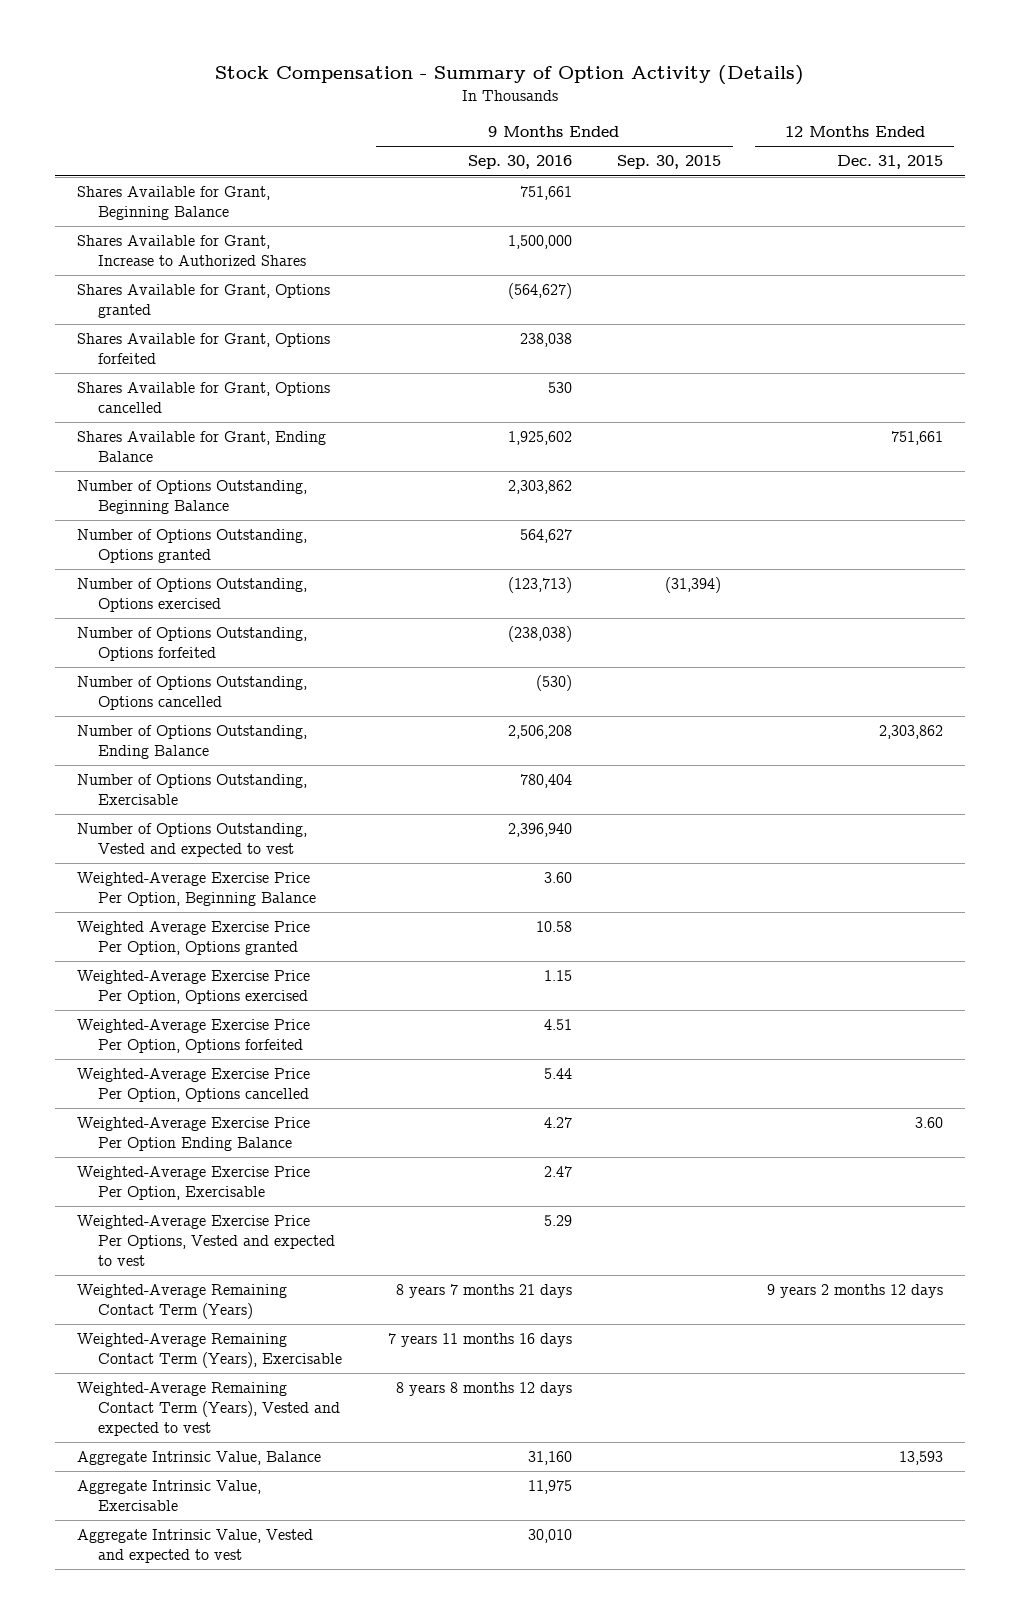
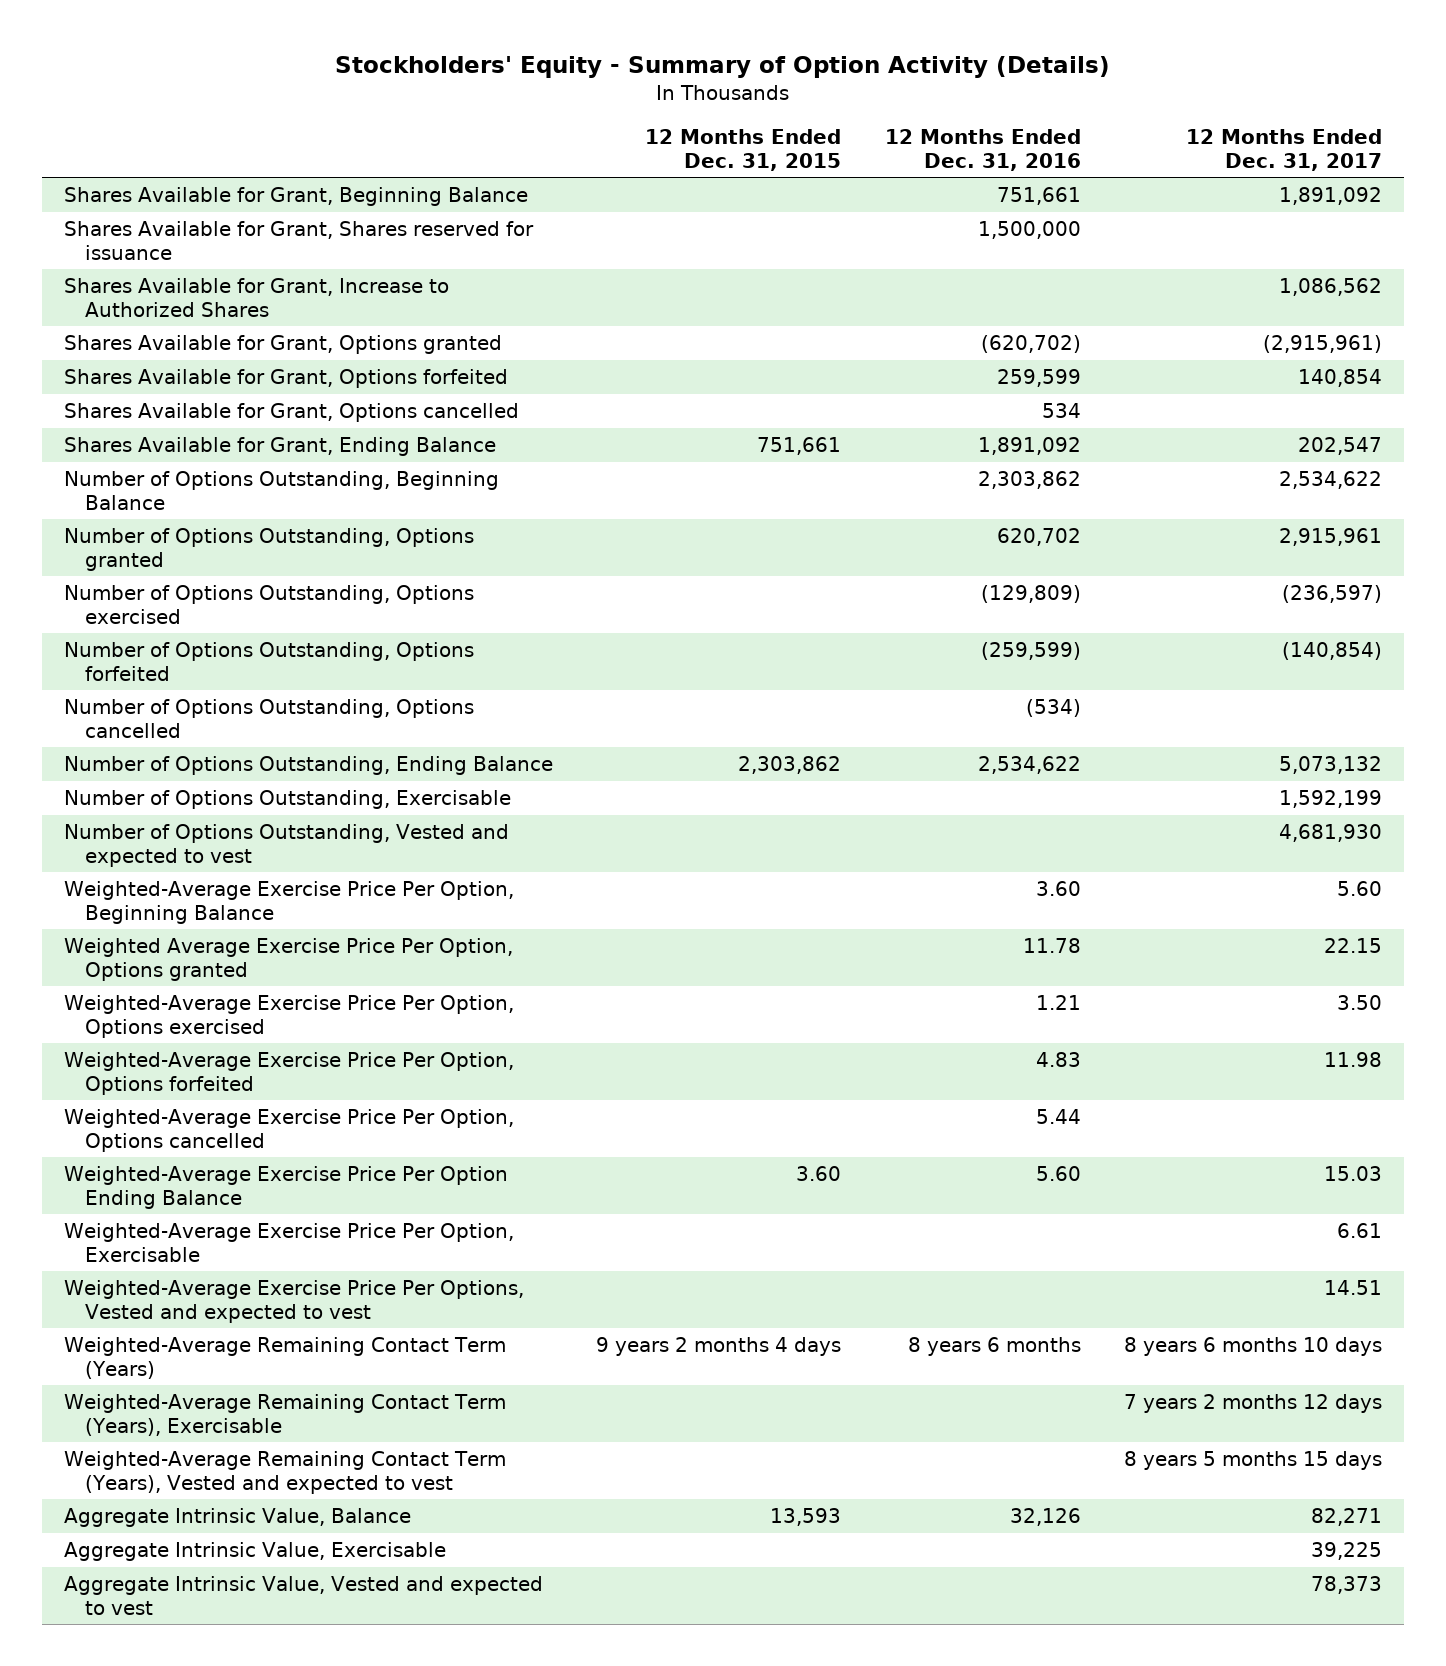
- Stock Compensation - Summary of Option Activity (Details)
+ Stockholders' Equity - Summary of Option Activity (Details)
- | 9 Months Ended Sep. 30, 2016 | 9 Months Ended Sep. 30, 2015 | 12 Months Ended Dec. 31, 2015
+ | 12 Months Ended Dec. 31, 2015 | 12 Months Ended Dec. 31, 2016 | 12 Months Ended Dec. 31, 2017
+ Shares Available for Grant, Shares reserved for issuance | | 1,500,000 |
- Weighted-Average Remaining Contact Term (Years) | 8 years 7 months 21 days | | 9 years 2 months 12 days
+ Weighted-Average Remaining Contact Term (Years) | 9 years 2 months 4 days | 8 years 6 months | 8 years 6 months 10 days

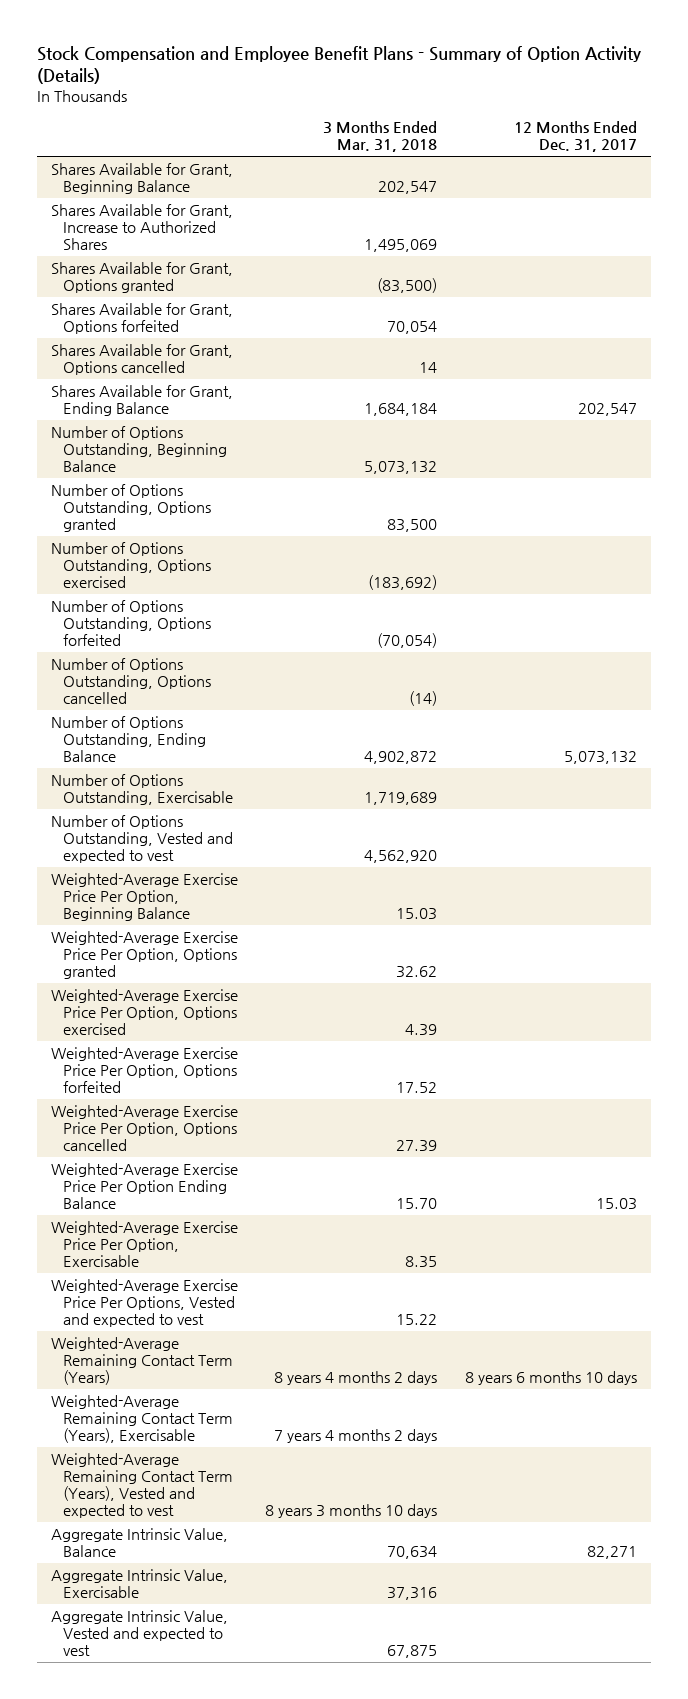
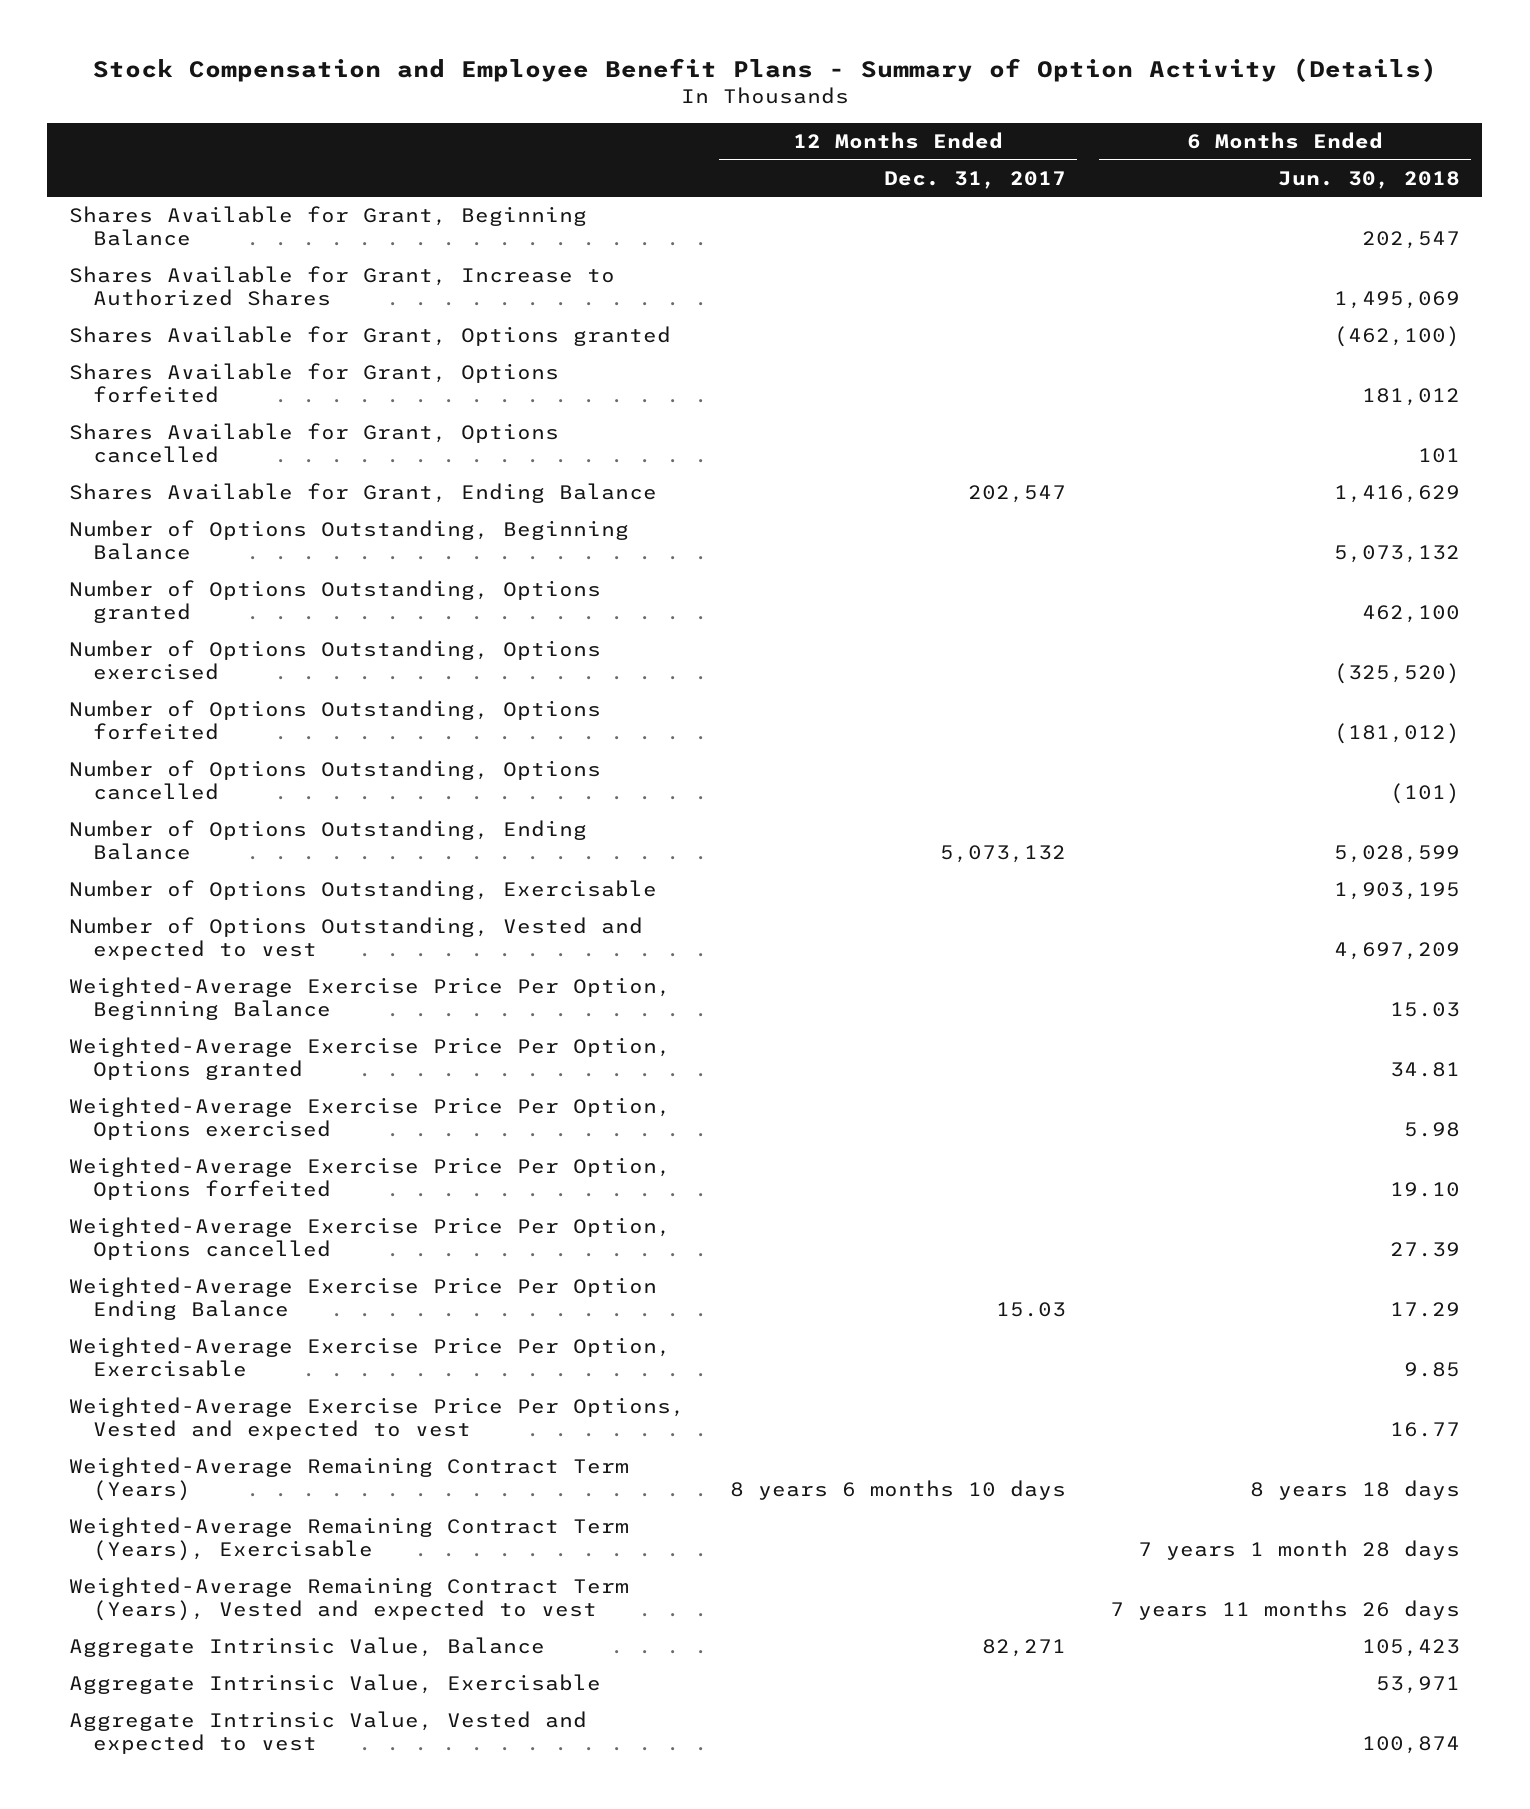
- | 3 Months Ended Mar. 31, 2018 | 12 Months Ended Dec. 31, 2017
+ | 12 Months Ended Dec. 31, 2017 | 6 Months Ended Jun. 30, 2018
- Weighted-Average Remaining Contact Term (Years) | 8 years 4 months 2 days | 8 years 6 months 10 days
- Weighted-Average Remaining Contact Term (Years), Exercisable | 7 years 4 months 2 days |
- Weighted-Average Remaining Contact Term (Years), Vested and expected to vest | 8 years 3 months 10 days |
+ Weighted-Average Remaining Contract Term (Years) | 8 years 6 months 10 days | 8 years 18 days
+ Weighted-Average Remaining Contract Term (Years), Exercisable | | 7 years 1 month 28 days
+ Weighted-Average Remaining Contract Term (Years), Vested and expected to vest | | 7 years 11 months 26 days

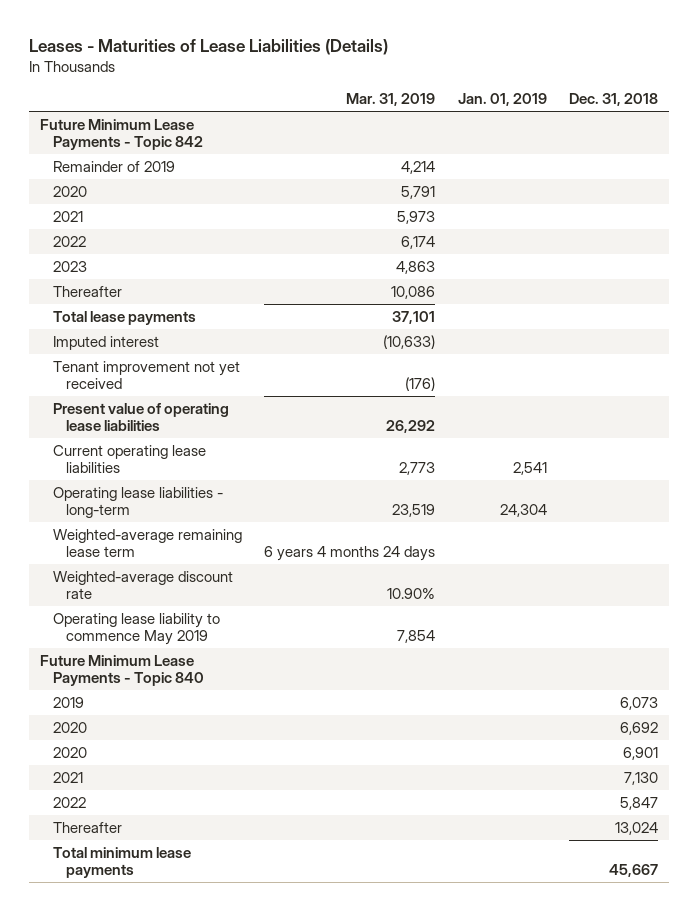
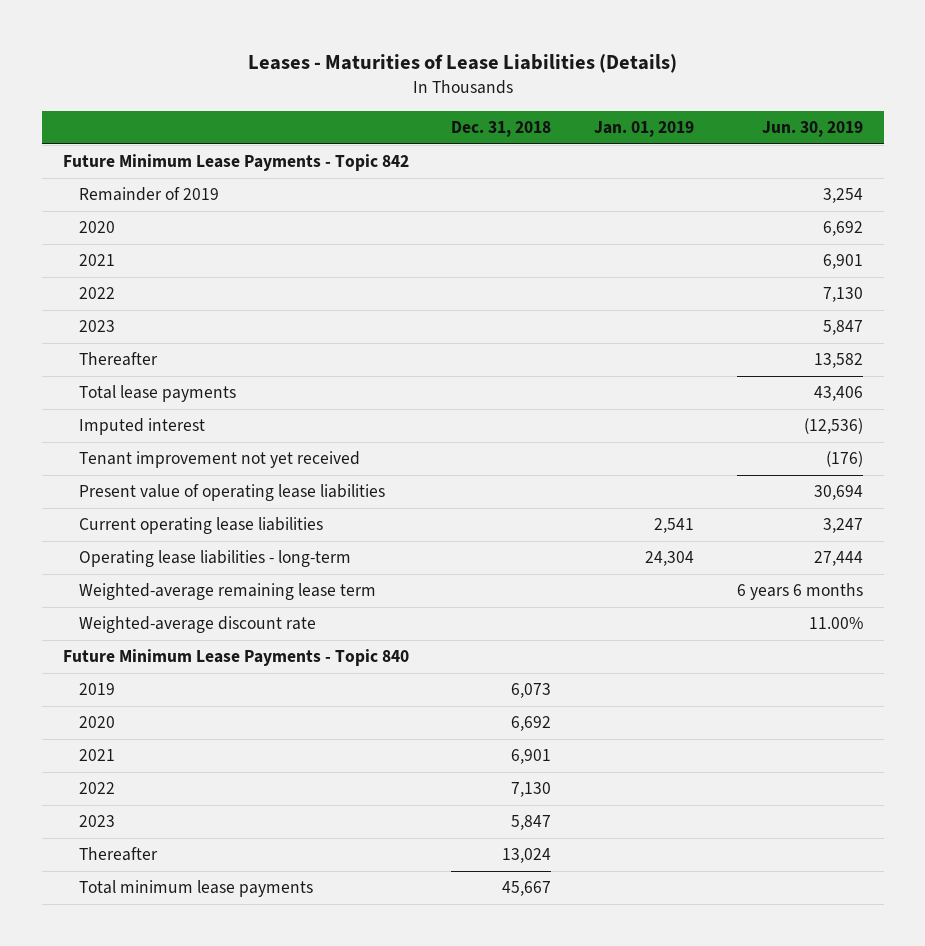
- | Mar. 31, 2019 | Jan. 01, 2019 | Dec. 31, 2018
+ | Dec. 31, 2018 | Jan. 01, 2019 | Jun. 30, 2019
- Operating lease liability to commence May 2019 | 7,854 | |
- 2020 | | | 6,901
- 2021 | | | 7,130
- 2022 | | | 5,847
+ 2021 | 6,901 | |
+ 2022 | 7,130 | |
+ 2023 | 5,847 | |

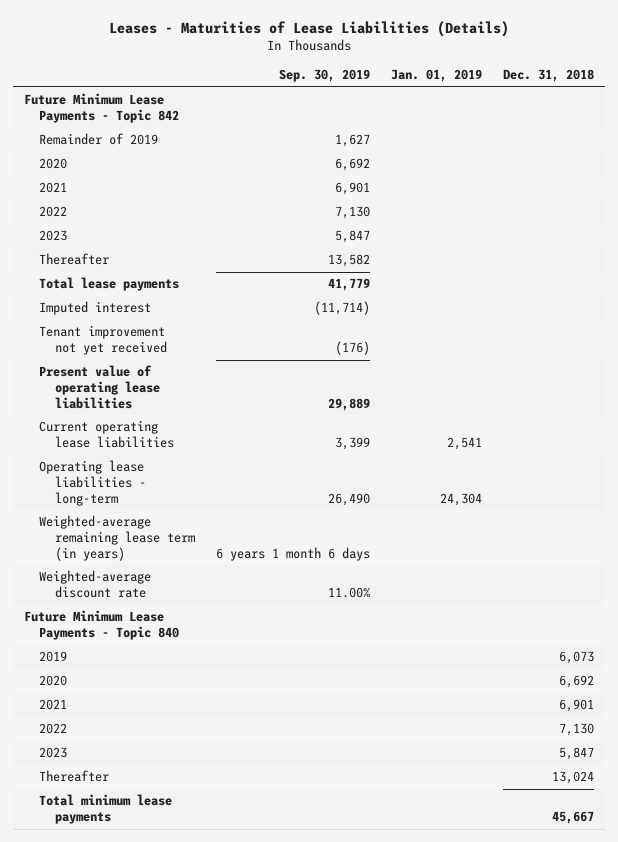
- | Dec. 31, 2018 | Jan. 01, 2019 | Jun. 30, 2019
+ | Sep. 30, 2019 | Jan. 01, 2019 | Dec. 31, 2018
- Weighted-average remaining lease term | | | 6 years 6 months
+ Weighted-average remaining lease term (in years) | 6 years 1 month 6 days | |

